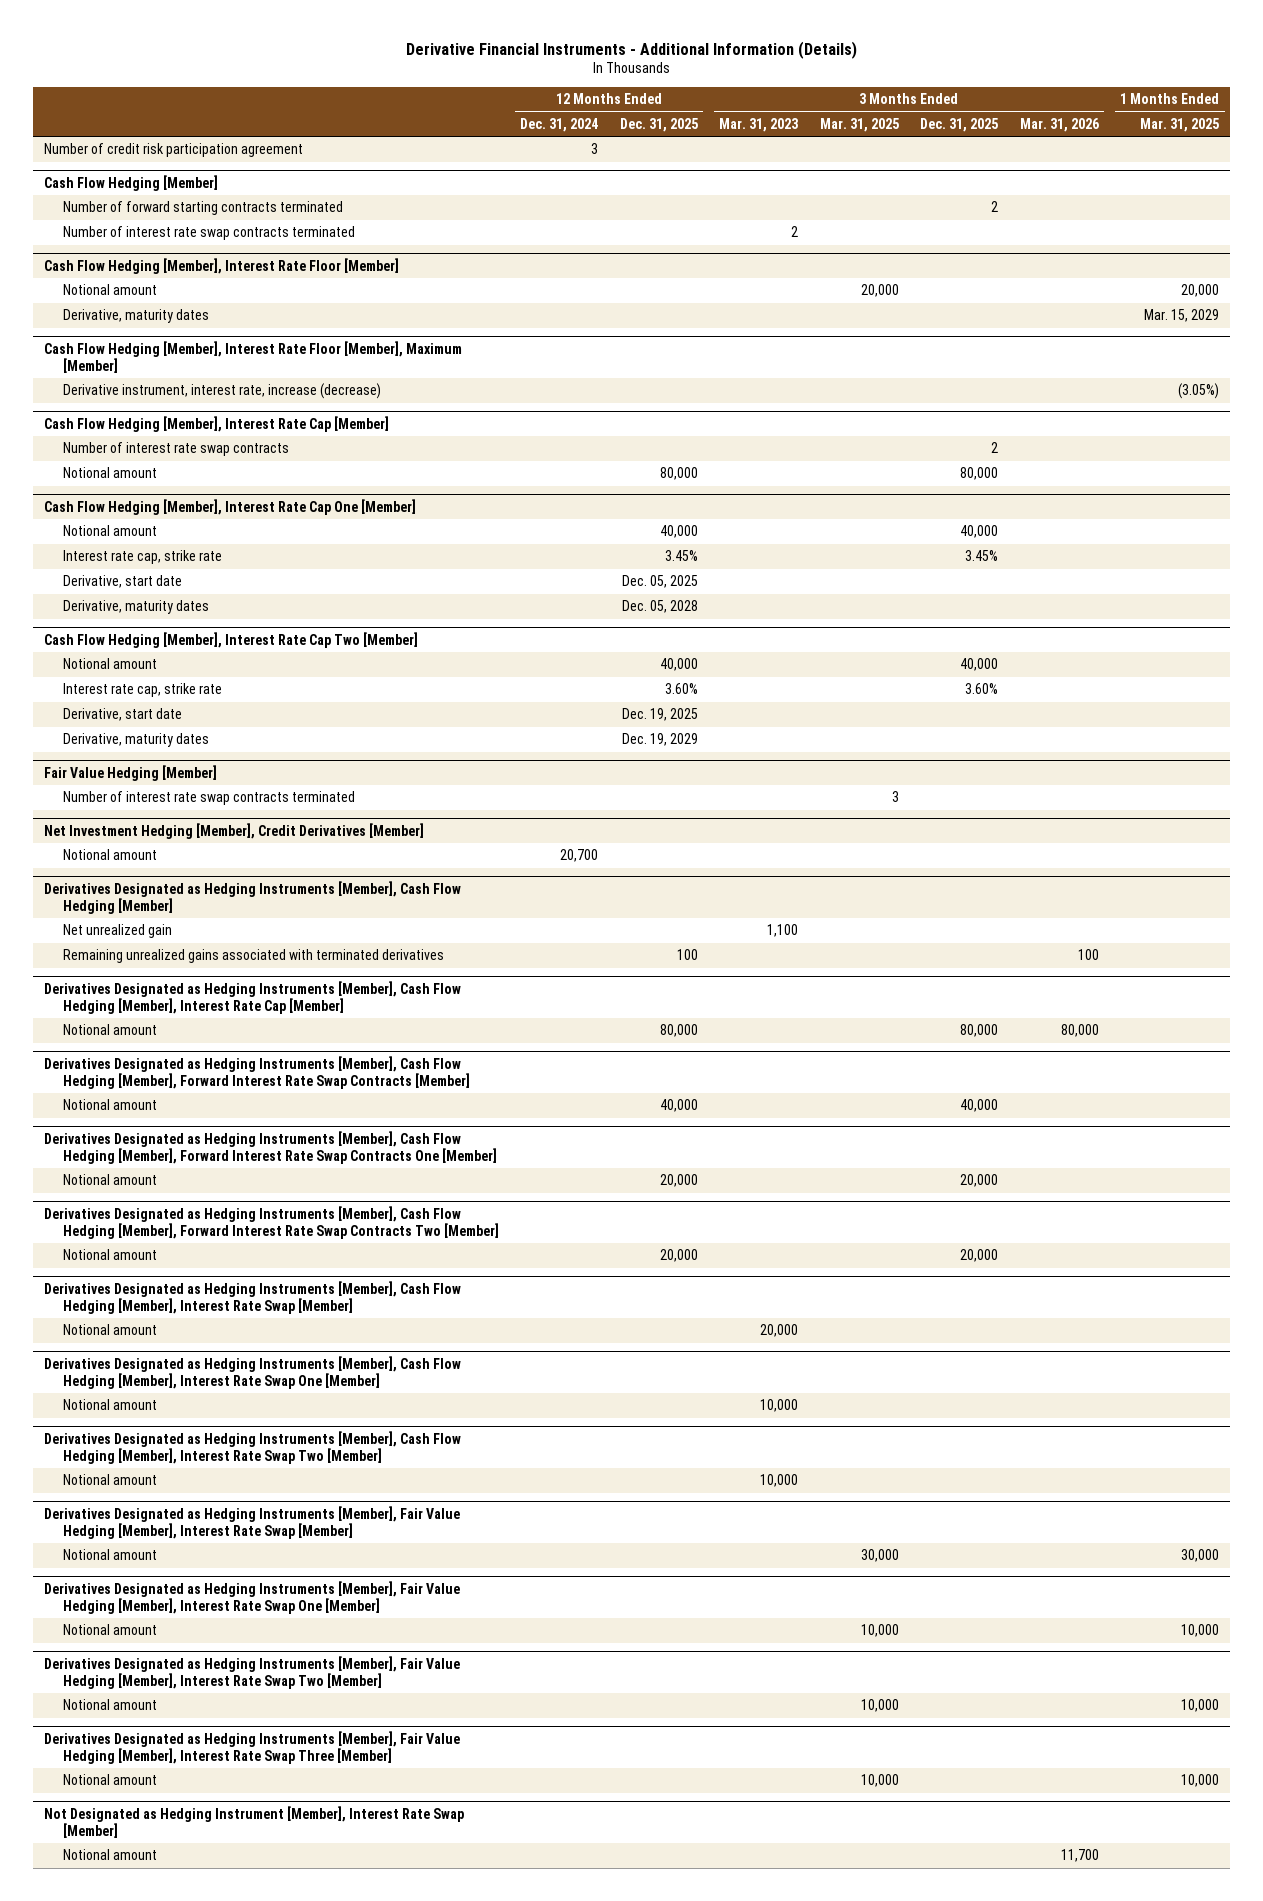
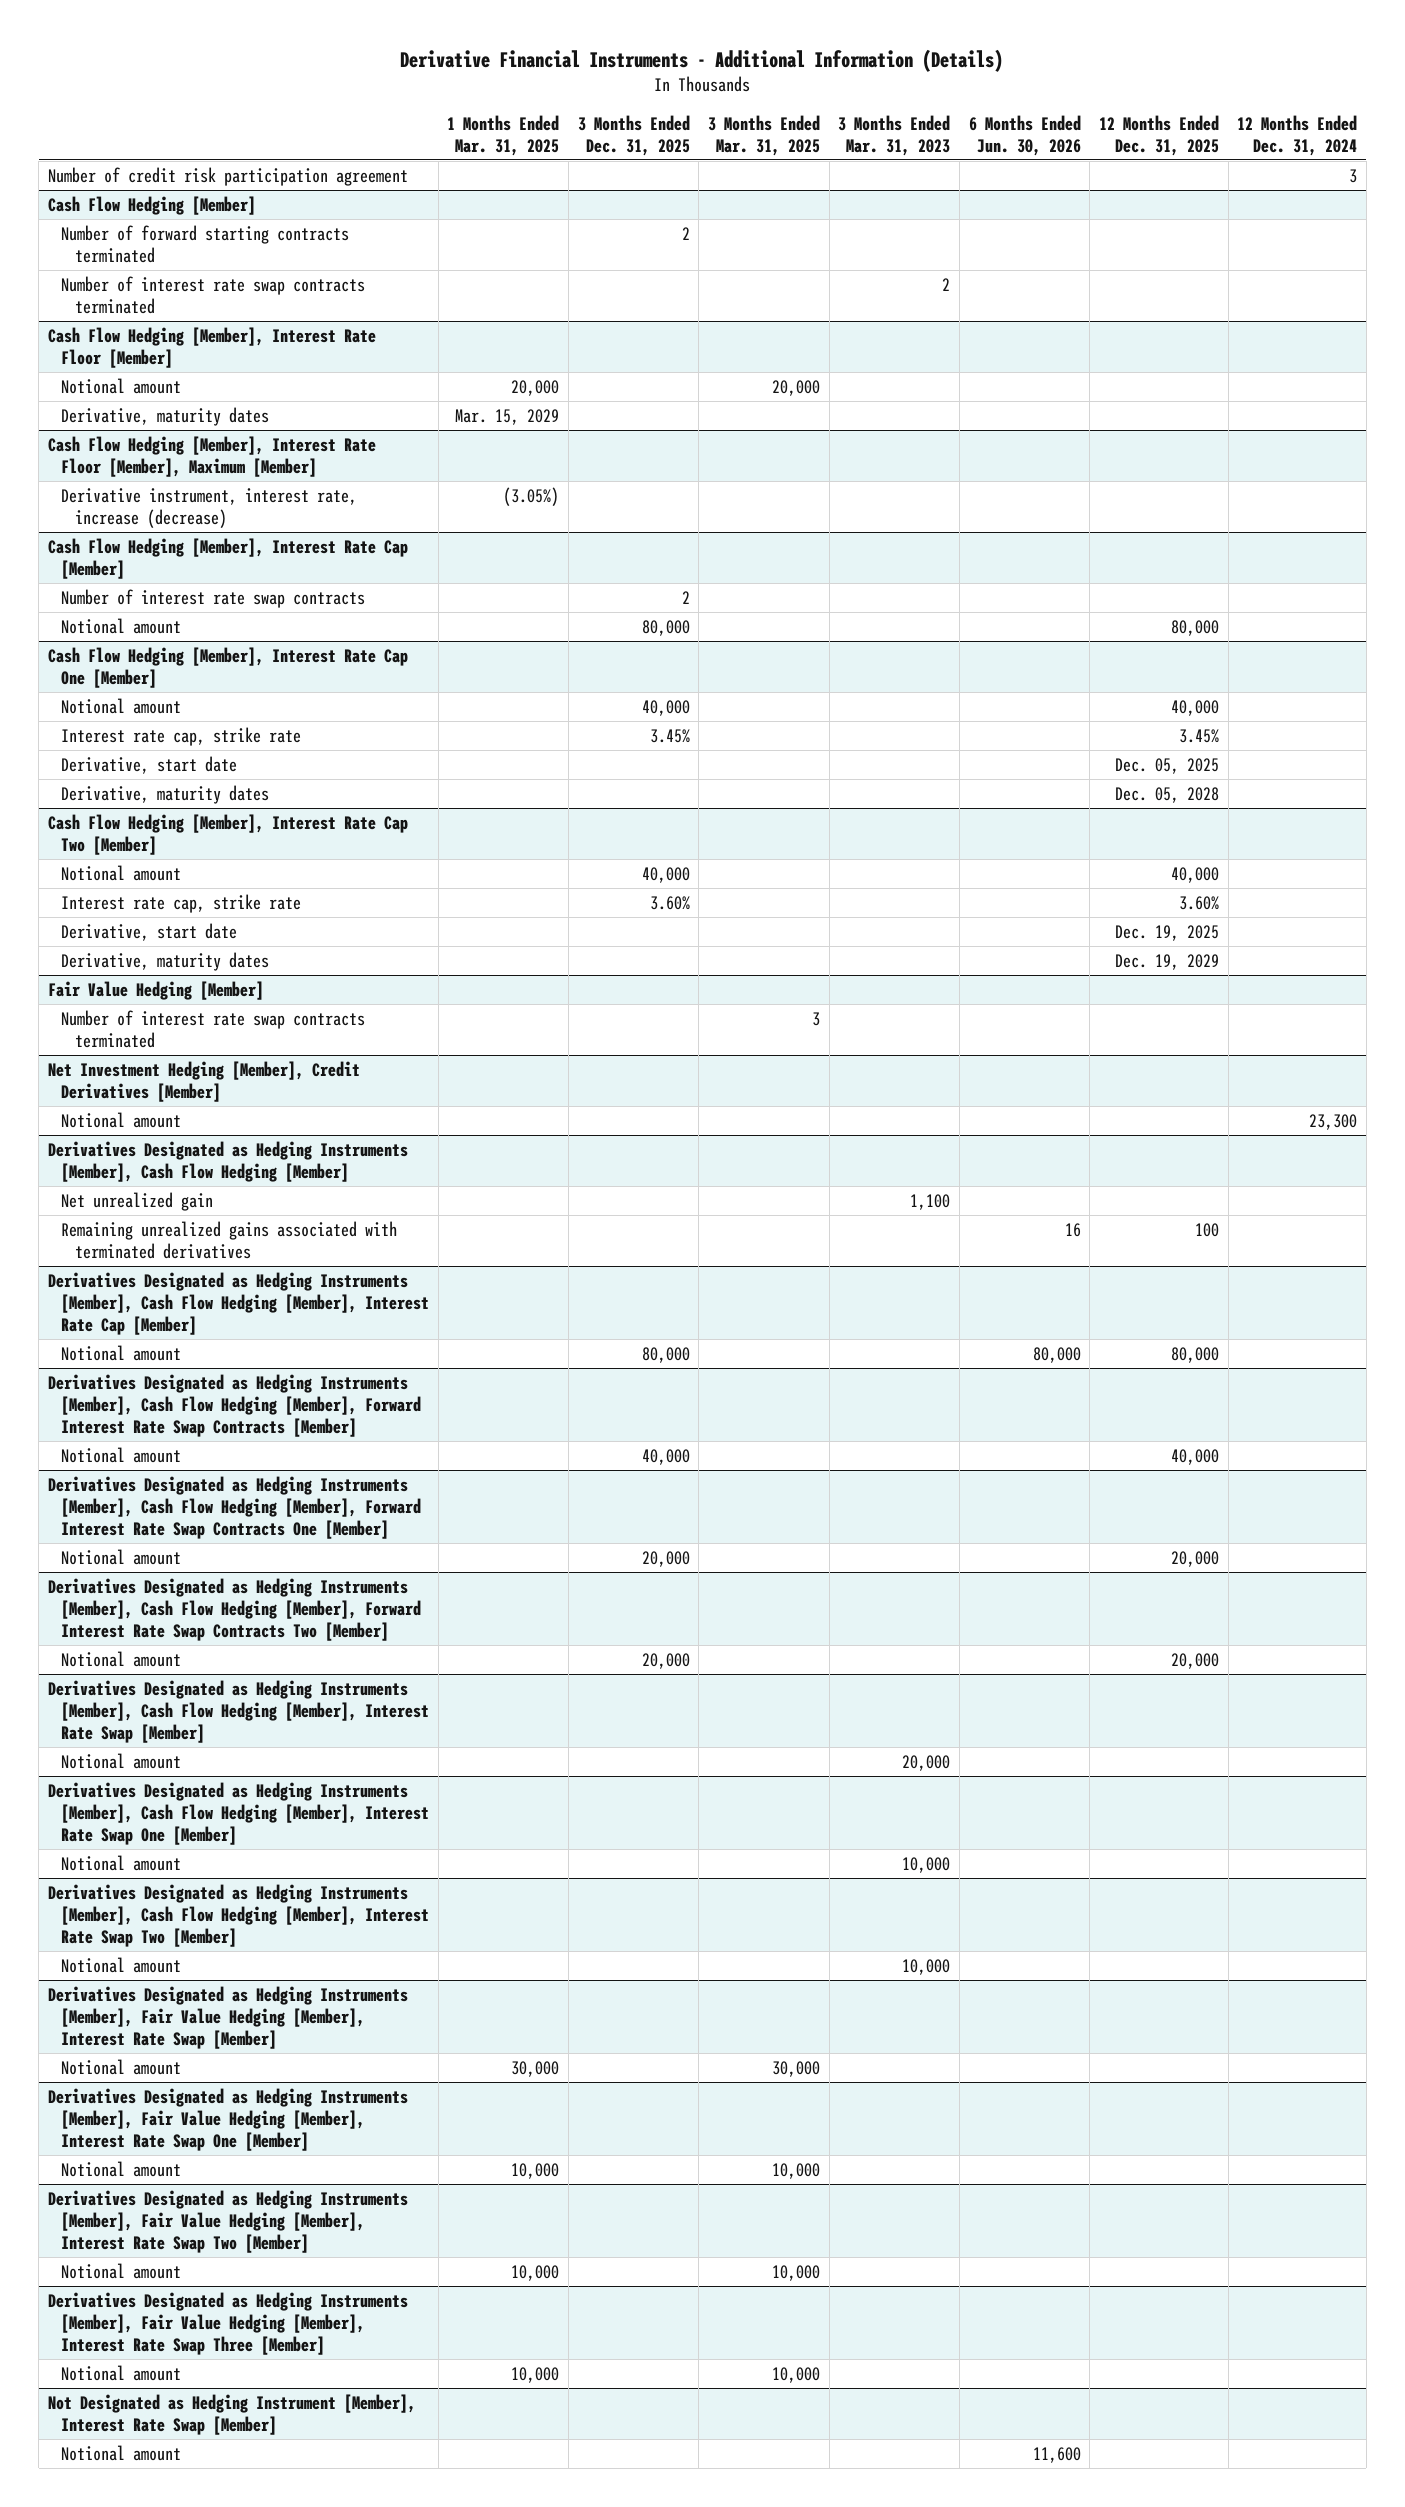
- | 12 Months Ended Dec. 31, 2024 | 12 Months Ended Dec. 31, 2025 | 3 Months Ended Mar. 31, 2023 | 3 Months Ended Mar. 31, 2025 | 3 Months Ended Dec. 31, 2025 | 3 Months Ended Mar. 31, 2026 | 1 Months Ended Mar. 31, 2025
+ | 1 Months Ended Mar. 31, 2025 | 3 Months Ended Dec. 31, 2025 | 3 Months Ended Mar. 31, 2025 | 3 Months Ended Mar. 31, 2023 | 6 Months Ended Jun. 30, 2026 | 12 Months Ended Dec. 31, 2025 | 12 Months Ended Dec. 31, 2024
@ Net Investment Hedging [Member], Credit Derivatives [Member]
- Notional amount | 20,700 | | | | | |
+ Notional amount | | | | | | | 23,300

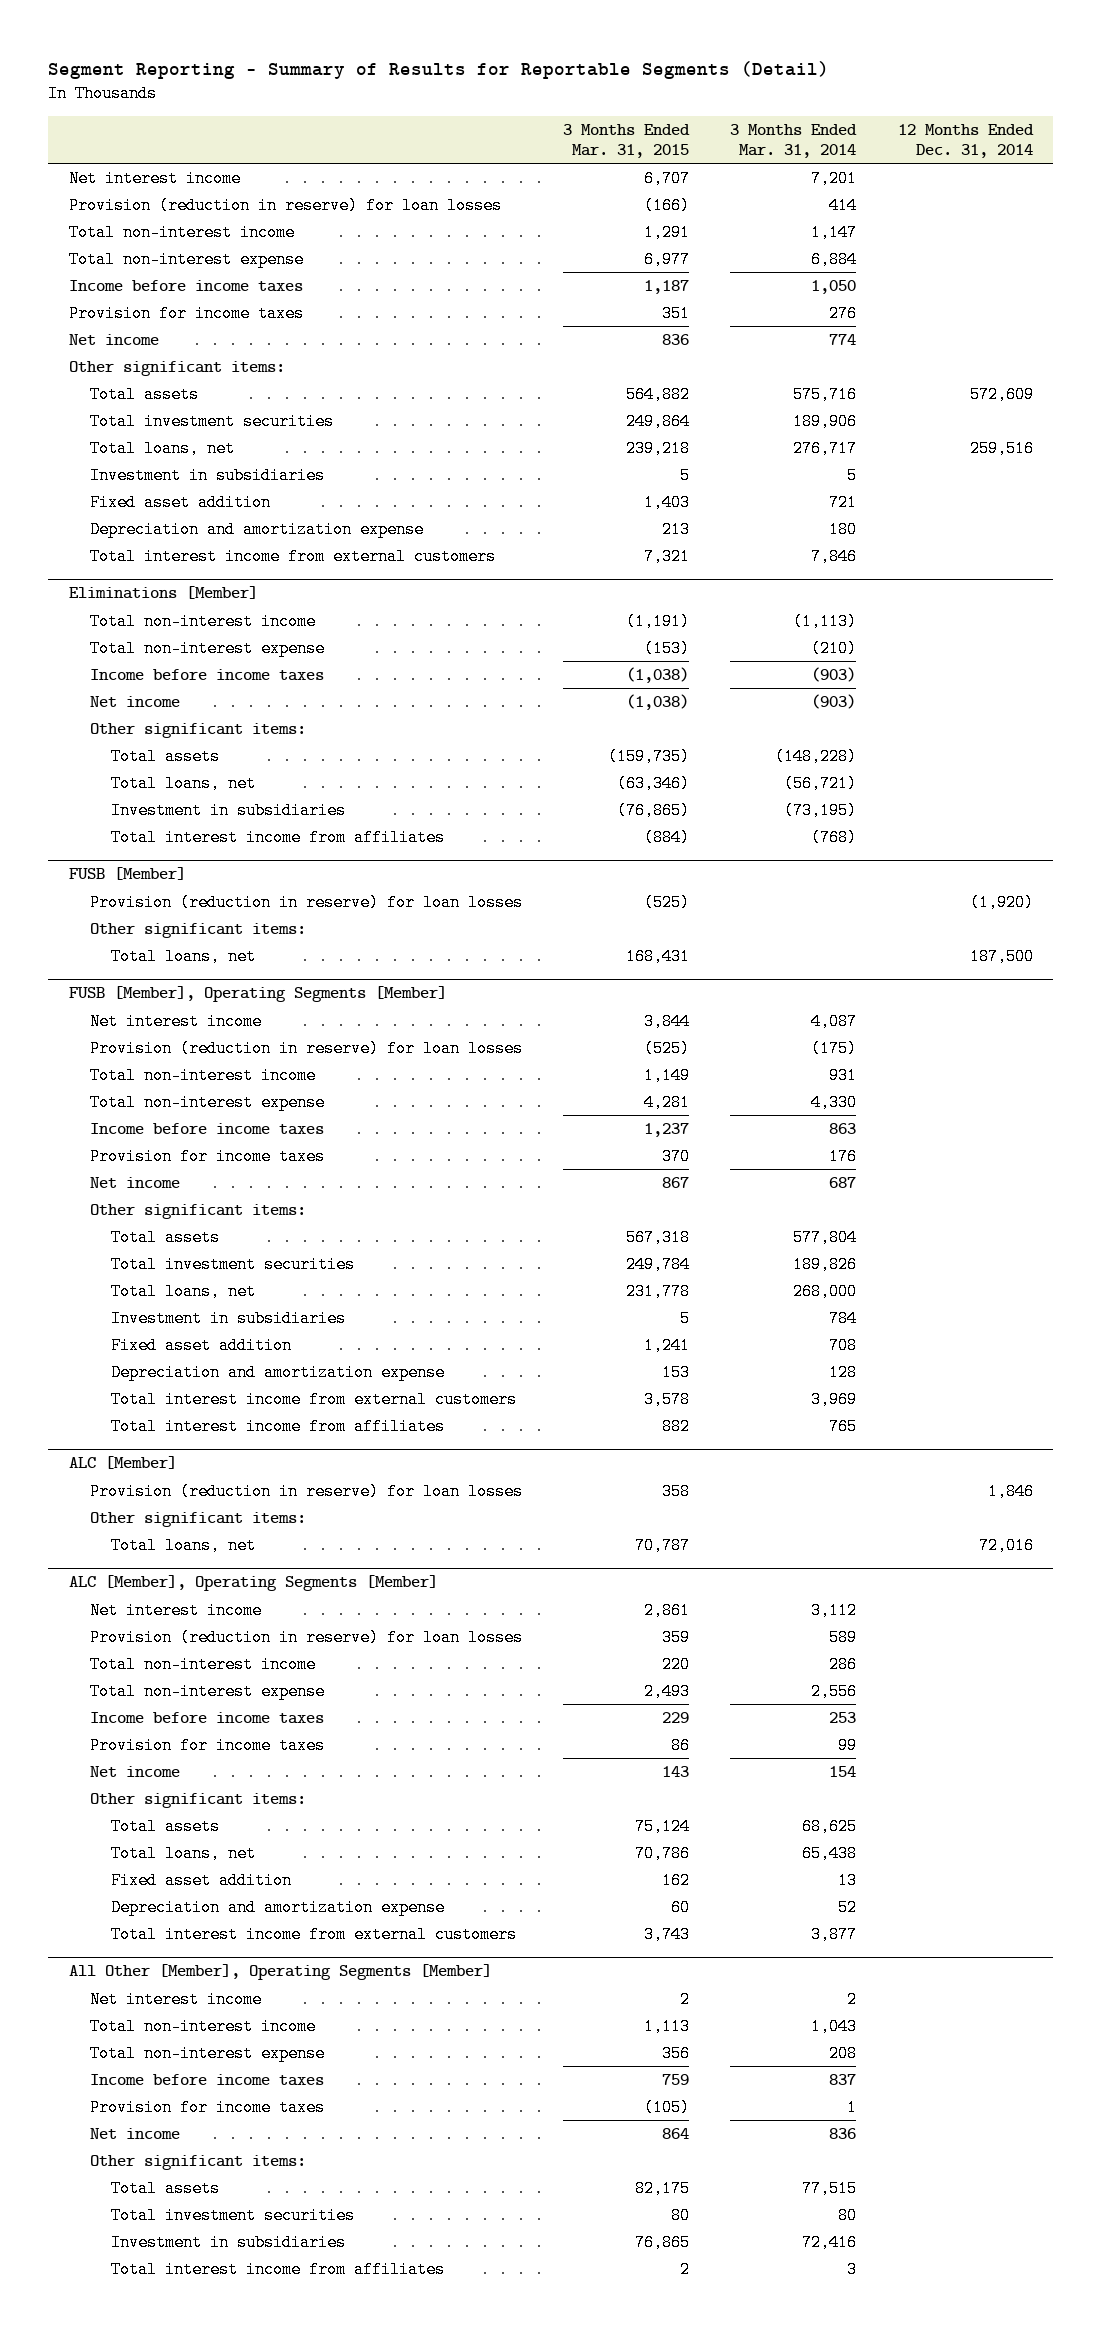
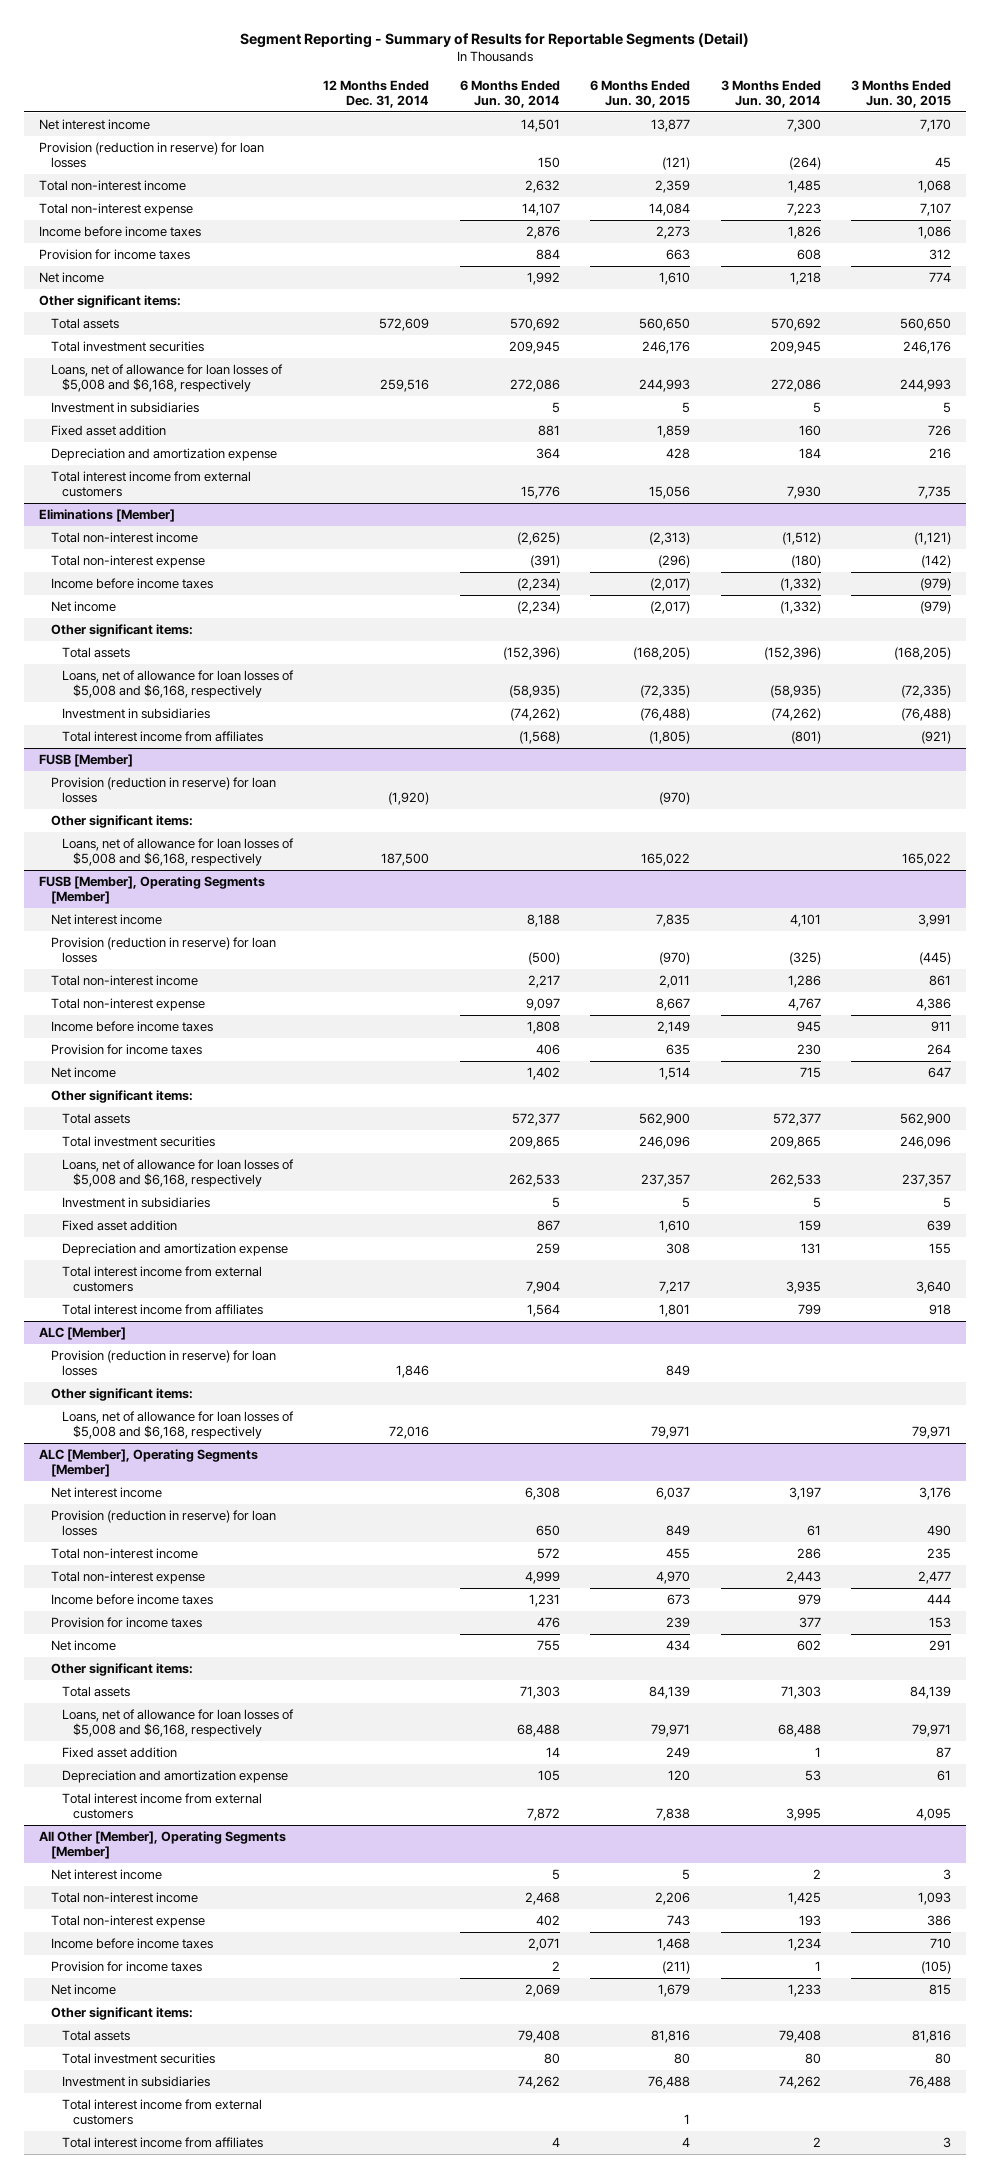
- | 3 Months Ended Mar. 31, 2015 | 3 Months Ended Mar. 31, 2014 | 12 Months Ended Dec. 31, 2014
+ | 12 Months Ended Dec. 31, 2014 | 6 Months Ended Jun. 30, 2014 | 6 Months Ended Jun. 30, 2015 | 3 Months Ended Jun. 30, 2014 | 3 Months Ended Jun. 30, 2015
- Total loans, net | 239,218 | 276,717 | 259,516
+ Loans, net of allowance for loan losses of $5,008 and $6,168, respectively | 259,516 | 272,086 | 244,993 | 272,086 | 244,993
@ Eliminations [Member]
- Total loans, net | (63,346) | (56,721) |
+ Loans, net of allowance for loan losses of $5,008 and $6,168, respectively | | (58,935) | (72,335) | (58,935) | (72,335)
@ FUSB [Member]
- Total loans, net | 168,431 | | 187,500
+ Loans, net of allowance for loan losses of $5,008 and $6,168, respectively | 187,500 | | 165,022 | | 165,022
@ FUSB [Member], Operating Segments [Member]
- Total loans, net | 231,778 | 268,000 |
+ Loans, net of allowance for loan losses of $5,008 and $6,168, respectively | | 262,533 | 237,357 | 262,533 | 237,357
@ ALC [Member]
- Total loans, net | 70,787 | | 72,016
+ Loans, net of allowance for loan losses of $5,008 and $6,168, respectively | 72,016 | | 79,971 | | 79,971
@ ALC [Member], Operating Segments [Member]
- Total loans, net | 70,786 | 65,438 |
+ Loans, net of allowance for loan losses of $5,008 and $6,168, respectively | | 68,488 | 79,971 | 68,488 | 79,971
@ All Other [Member], Operating Segments [Member]
+ Total interest income from external customers | | | 1 | |

